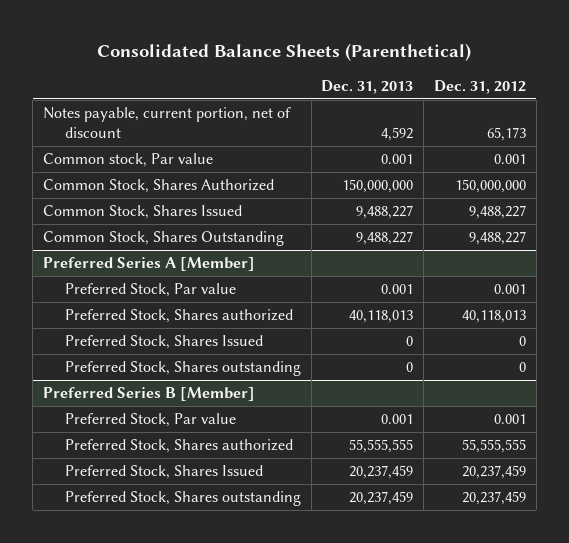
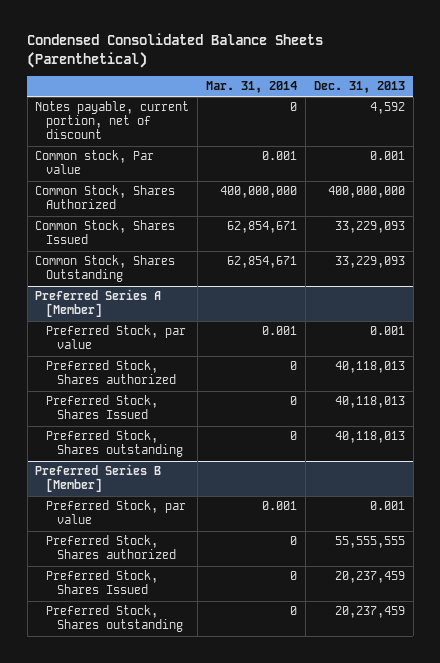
- Consolidated Balance Sheets (Parenthetical)
+ Condensed Consolidated Balance Sheets (Parenthetical)
- | Dec. 31, 2013 | Dec. 31, 2012
+ | Mar. 31, 2014 | Dec. 31, 2013
- Common Stock, Shares Authorized | 150,000,000 | 150,000,000
- Common Stock, Shares Issued | 9,488,227 | 9,488,227
- Common Stock, Shares Outstanding | 9,488,227 | 9,488,227
+ Common Stock, Shares Authorized | 400,000,000 | 400,000,000
+ Common Stock, Shares Issued | 62,854,671 | 33,229,093
+ Common Stock, Shares Outstanding | 62,854,671 | 33,229,093
@ Preferred Series A [Member]
- Preferred Stock, Par value | 0.001 | 0.001
+ Preferred Stock, par value | 0.001 | 0.001
- Preferred Stock, Shares Issued | 0 | 0
- Preferred Stock, Shares outstanding | 0 | 0
+ Preferred Stock, Shares Issued | 0 | 40,118,013
+ Preferred Stock, Shares outstanding | 0 | 40,118,013
@ Preferred Series B [Member]
- Preferred Stock, Par value | 0.001 | 0.001
+ Preferred Stock, par value | 0.001 | 0.001

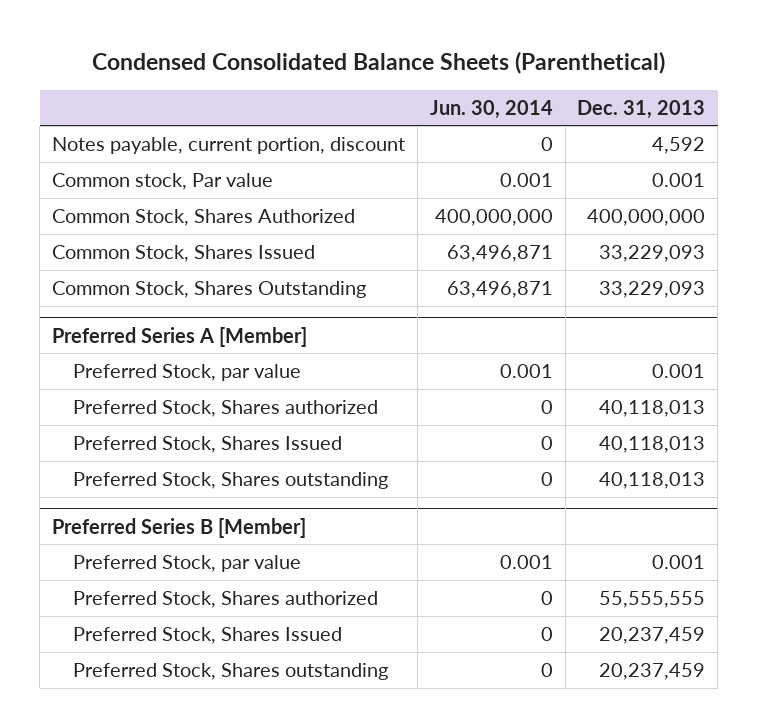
- | Mar. 31, 2014 | Dec. 31, 2013
+ | Jun. 30, 2014 | Dec. 31, 2013
- Notes payable, current portion, net of discount | 0 | 4,592
+ Notes payable, current portion, discount | 0 | 4,592

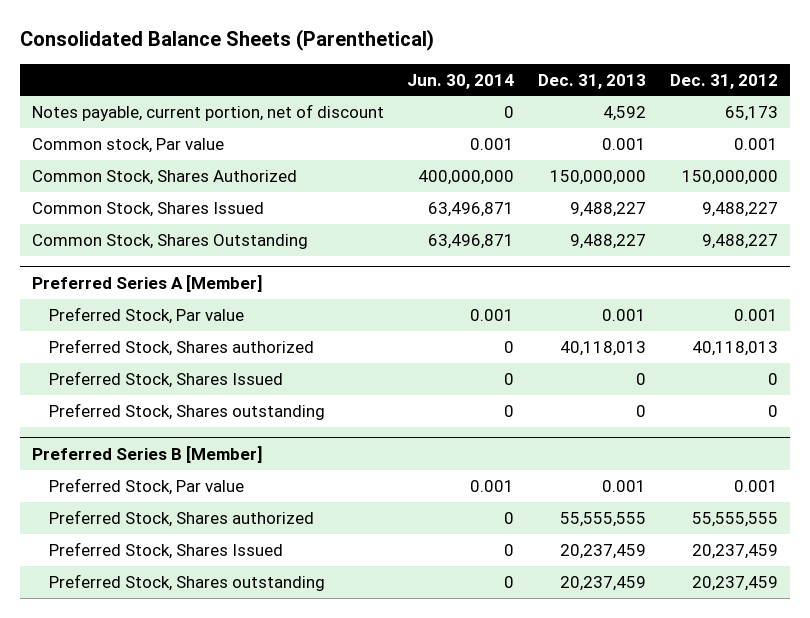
- Condensed Consolidated Balance Sheets (Parenthetical)
+ Consolidated Balance Sheets (Parenthetical)
- | Jun. 30, 2014 | Dec. 31, 2013
+ | Jun. 30, 2014 | Dec. 31, 2013 | Dec. 31, 2012
- Notes payable, current portion, discount | 0 | 4,592
+ Notes payable, current portion, net of discount | 0 | 4,592 | 65,173
- Common Stock, Shares Authorized | 400,000,000 | 400,000,000
- Common Stock, Shares Issued | 63,496,871 | 33,229,093
- Common Stock, Shares Outstanding | 63,496,871 | 33,229,093
+ Common Stock, Shares Authorized | 400,000,000 | 150,000,000 | 150,000,000
+ Common Stock, Shares Issued | 63,496,871 | 9,488,227 | 9,488,227
+ Common Stock, Shares Outstanding | 63,496,871 | 9,488,227 | 9,488,227
@ Preferred Series A [Member]
- Preferred Stock, par value | 0.001 | 0.001
+ Preferred Stock, Par value | 0.001 | 0.001 | 0.001
- Preferred Stock, Shares Issued | 0 | 40,118,013
- Preferred Stock, Shares outstanding | 0 | 40,118,013
+ Preferred Stock, Shares Issued | 0 | 0 | 0
+ Preferred Stock, Shares outstanding | 0 | 0 | 0
@ Preferred Series B [Member]
- Preferred Stock, par value | 0.001 | 0.001
+ Preferred Stock, Par value | 0.001 | 0.001 | 0.001

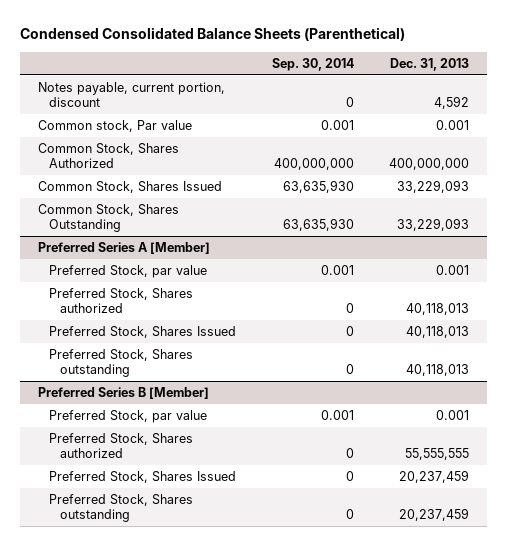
- Consolidated Balance Sheets (Parenthetical)
+ Condensed Consolidated Balance Sheets (Parenthetical)
- | Jun. 30, 2014 | Dec. 31, 2013 | Dec. 31, 2012
+ | Sep. 30, 2014 | Dec. 31, 2013
- Notes payable, current portion, net of discount | 0 | 4,592 | 65,173
+ Notes payable, current portion, discount | 0 | 4,592
- Common Stock, Shares Authorized | 400,000,000 | 150,000,000 | 150,000,000
- Common Stock, Shares Issued | 63,496,871 | 9,488,227 | 9,488,227
- Common Stock, Shares Outstanding | 63,496,871 | 9,488,227 | 9,488,227
+ Common Stock, Shares Authorized | 400,000,000 | 400,000,000
+ Common Stock, Shares Issued | 63,635,930 | 33,229,093
+ Common Stock, Shares Outstanding | 63,635,930 | 33,229,093
@ Preferred Series A [Member]
- Preferred Stock, Par value | 0.001 | 0.001 | 0.001
+ Preferred Stock, par value | 0.001 | 0.001
- Preferred Stock, Shares Issued | 0 | 0 | 0
- Preferred Stock, Shares outstanding | 0 | 0 | 0
+ Preferred Stock, Shares Issued | 0 | 40,118,013
+ Preferred Stock, Shares outstanding | 0 | 40,118,013
@ Preferred Series B [Member]
- Preferred Stock, Par value | 0.001 | 0.001 | 0.001
+ Preferred Stock, par value | 0.001 | 0.001

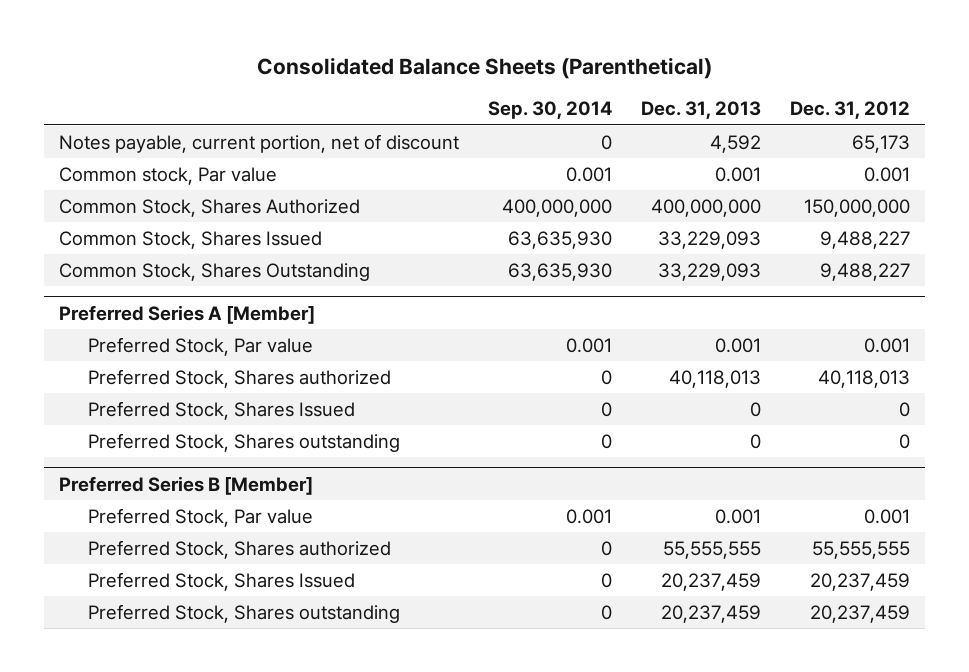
- Condensed Consolidated Balance Sheets (Parenthetical)
+ Consolidated Balance Sheets (Parenthetical)
- | Sep. 30, 2014 | Dec. 31, 2013
+ | Sep. 30, 2014 | Dec. 31, 2013 | Dec. 31, 2012
- Notes payable, current portion, discount | 0 | 4,592
+ Notes payable, current portion, net of discount | 0 | 4,592 | 65,173
@ Preferred Series A [Member]
- Preferred Stock, par value | 0.001 | 0.001
+ Preferred Stock, Par value | 0.001 | 0.001 | 0.001
- Preferred Stock, Shares Issued | 0 | 40,118,013
- Preferred Stock, Shares outstanding | 0 | 40,118,013
+ Preferred Stock, Shares Issued | 0 | 0 | 0
+ Preferred Stock, Shares outstanding | 0 | 0 | 0
@ Preferred Series B [Member]
- Preferred Stock, par value | 0.001 | 0.001
+ Preferred Stock, Par value | 0.001 | 0.001 | 0.001

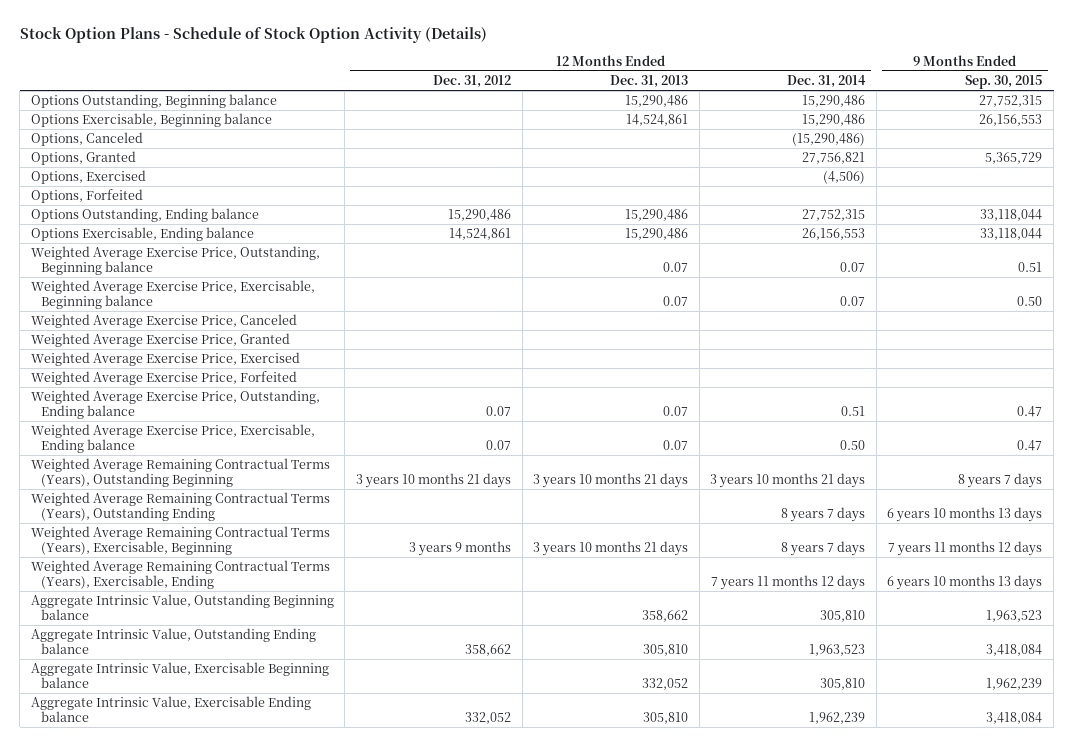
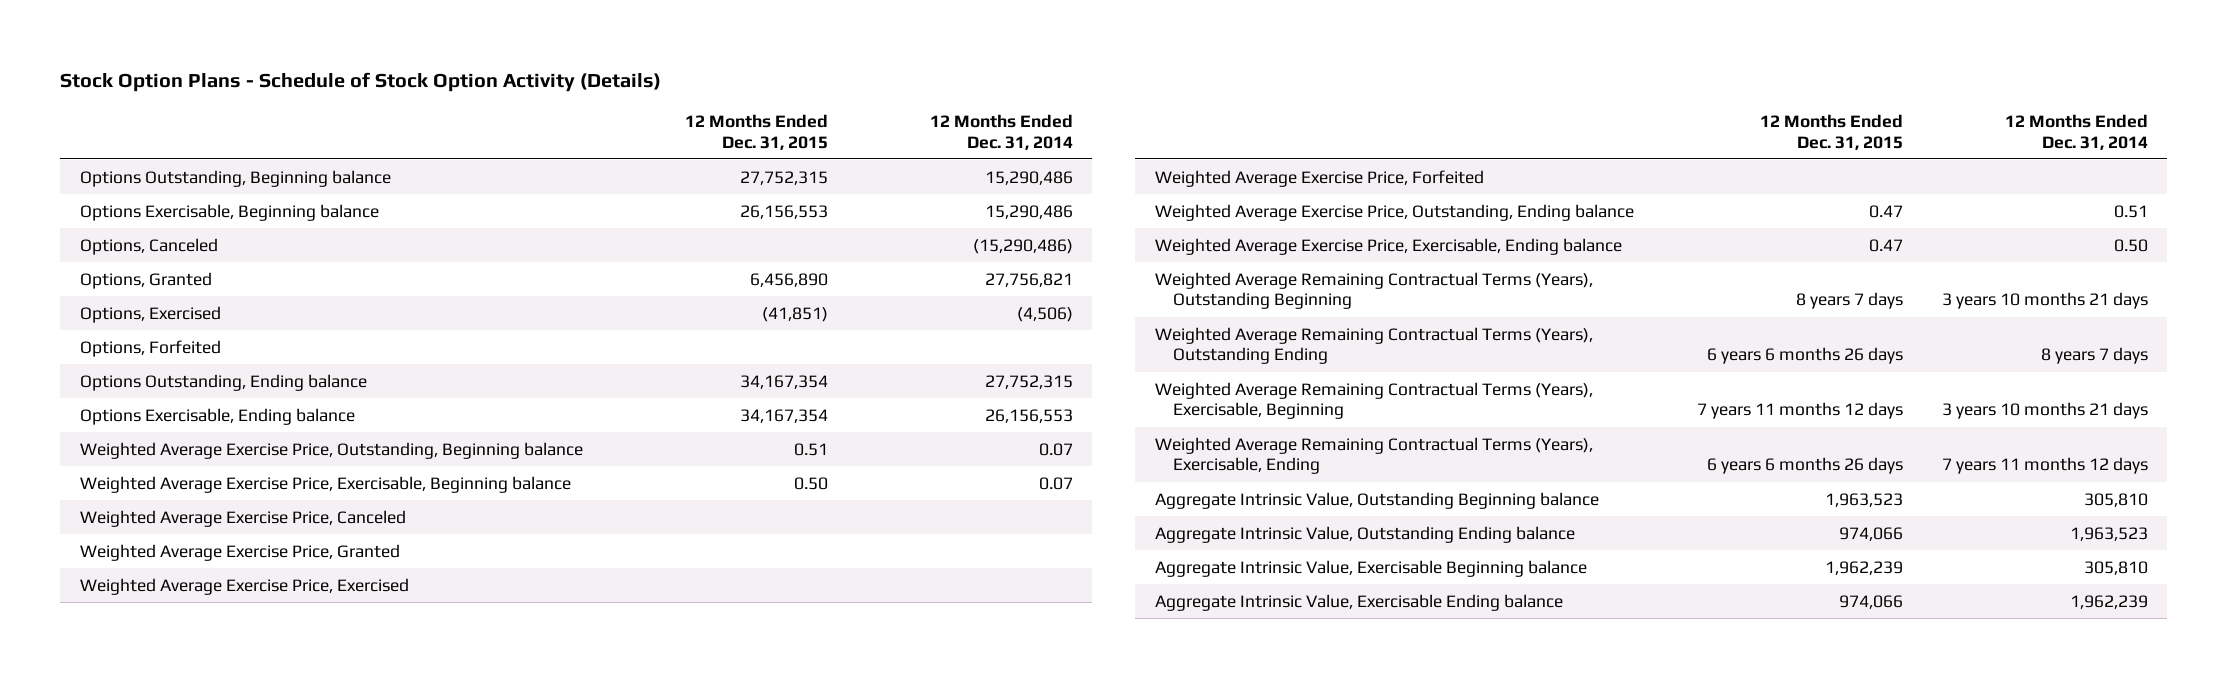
- | 12 Months Ended Dec. 31, 2012 | 12 Months Ended Dec. 31, 2013 | 12 Months Ended Dec. 31, 2014 | 9 Months Ended Sep. 30, 2015
+ | 12 Months Ended Dec. 31, 2015 | 12 Months Ended Dec. 31, 2014
- Weighted Average Remaining Contractual Terms (Years), Exercisable, Beginning | 3 years 9 months | 3 years 10 months 21 days | 8 years 7 days | 7 years 11 months 12 days
+ Weighted Average Remaining Contractual Terms (Years), Exercisable, Beginning | 7 years 11 months 12 days | 3 years 10 months 21 days

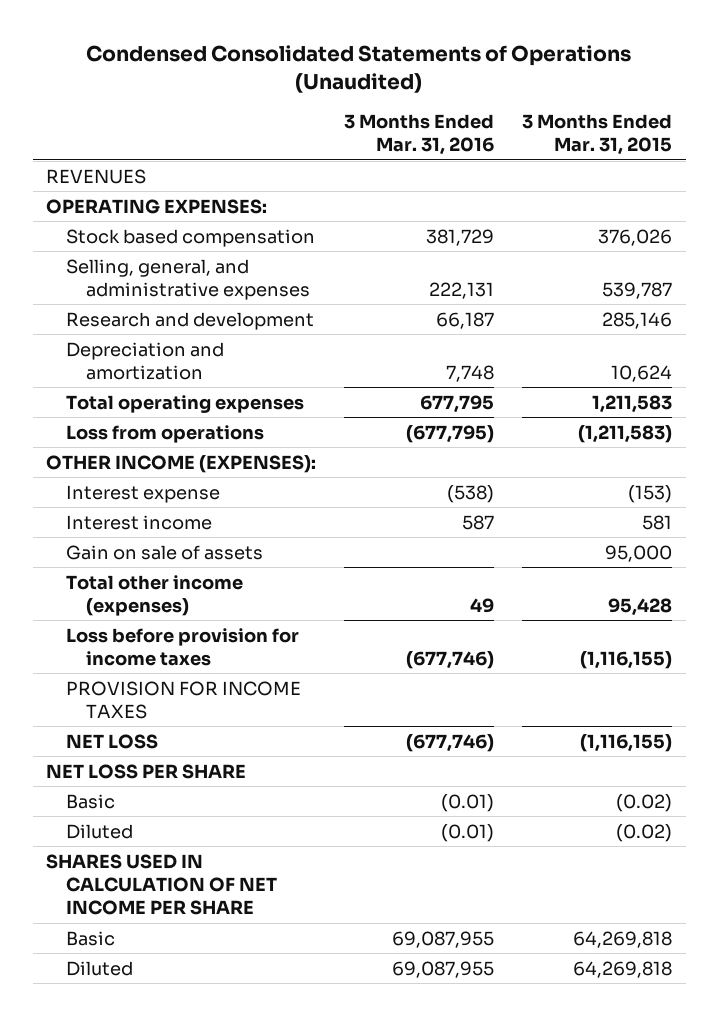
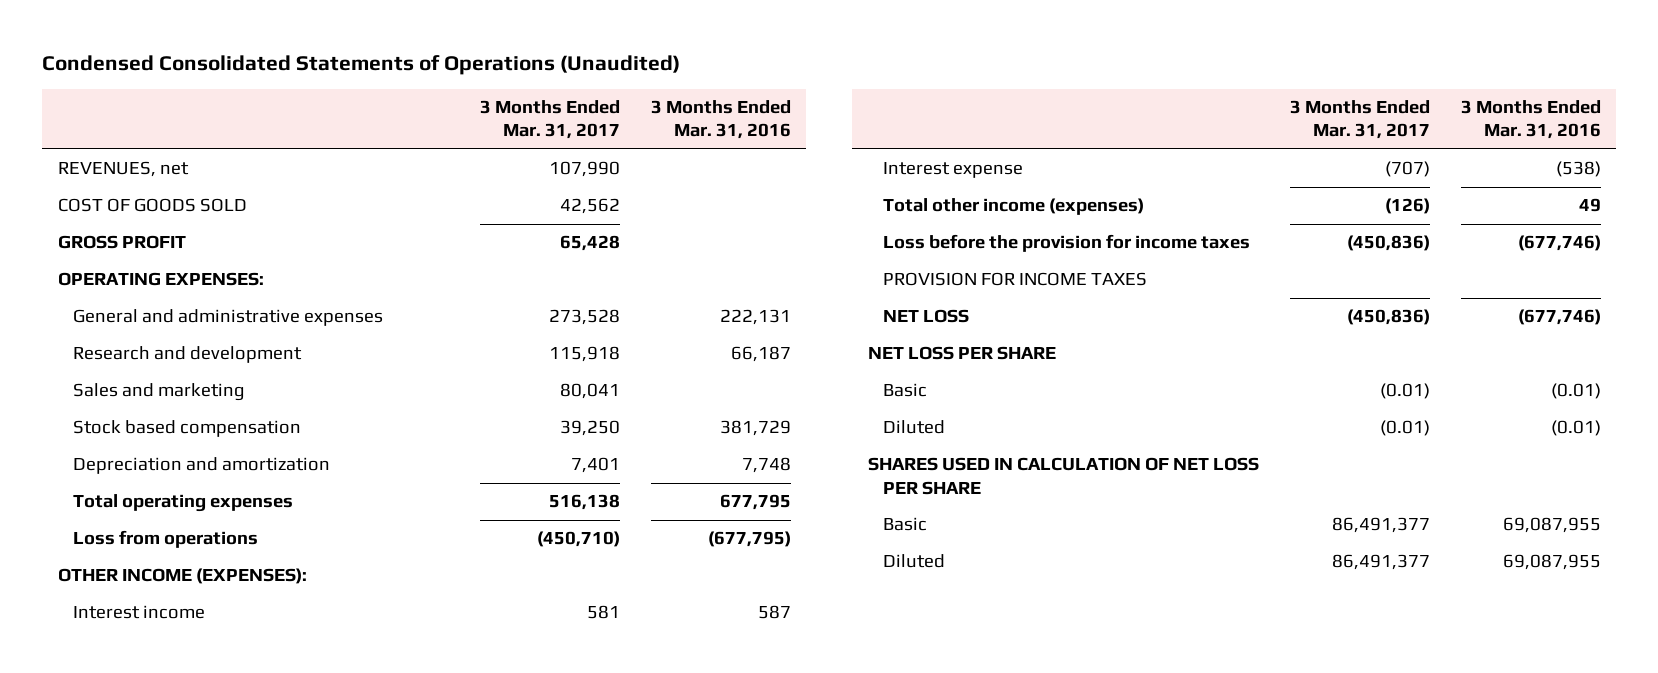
- | 3 Months Ended Mar. 31, 2016 | 3 Months Ended Mar. 31, 2015
+ | 3 Months Ended Mar. 31, 2017 | 3 Months Ended Mar. 31, 2016
- REVENUES
+ REVENUES, net | 107,990 |
+ COST OF GOODS SOLD | 42,562 |
+ GROSS PROFIT | 65,428 |
- Selling, general, and administrative expenses | 222,131 | 539,787
+ General and administrative expenses | 273,528 | 222,131
+ Sales and marketing | 80,041 |
moved down: Stock based compensation | 39,250 | 381,729
- Gain on sale of assets | | 95,000
moved down: Interest expense | (707) | (538)
- Loss before provision for income taxes | (677,746) | (1,116,155)
+ Loss before the provision for income taxes | (450,836) | (677,746)
- SHARES USED IN CALCULATION OF NET INCOME PER SHARE
+ SHARES USED IN CALCULATION OF NET LOSS PER SHARE

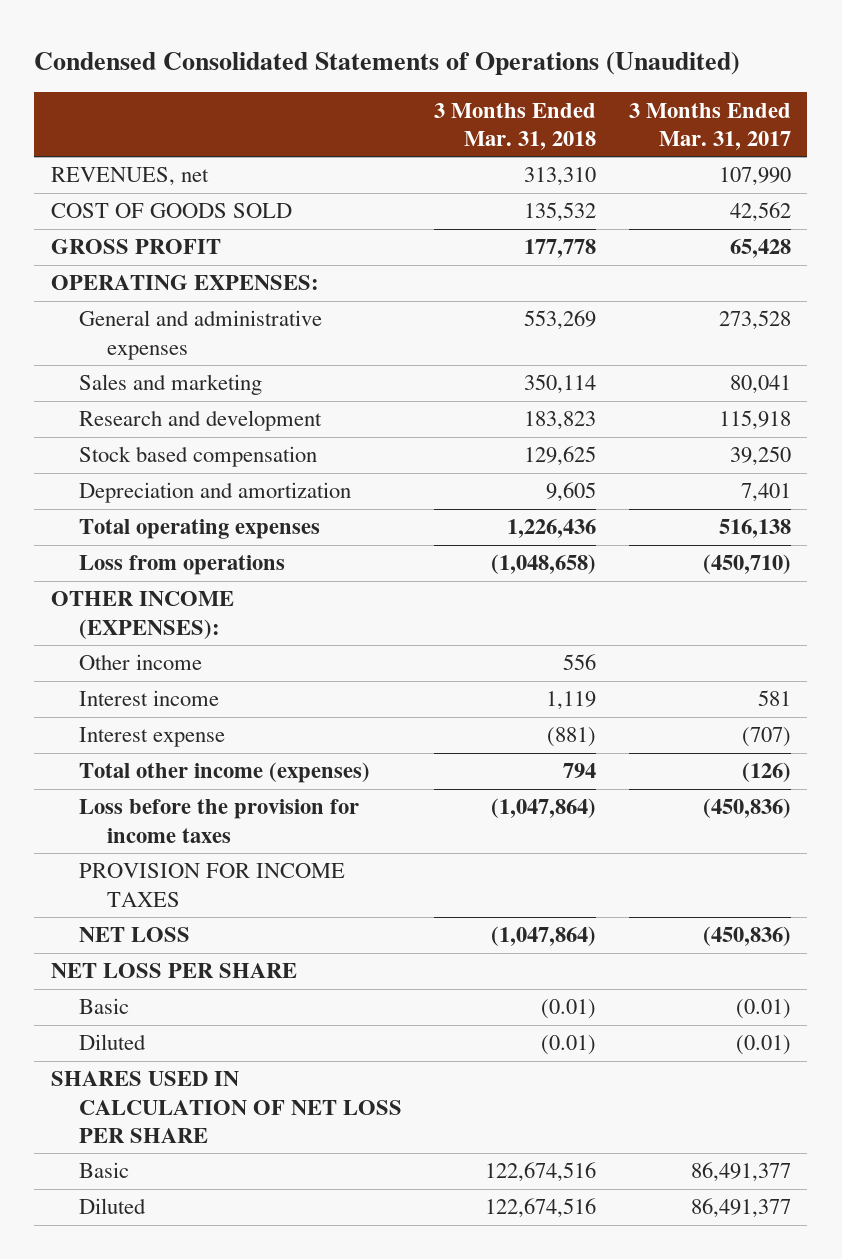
- | 3 Months Ended Mar. 31, 2017 | 3 Months Ended Mar. 31, 2016
+ | 3 Months Ended Mar. 31, 2018 | 3 Months Ended Mar. 31, 2017
moved down: Research and development | 183,823 | 115,918
+ Other income | 556 |

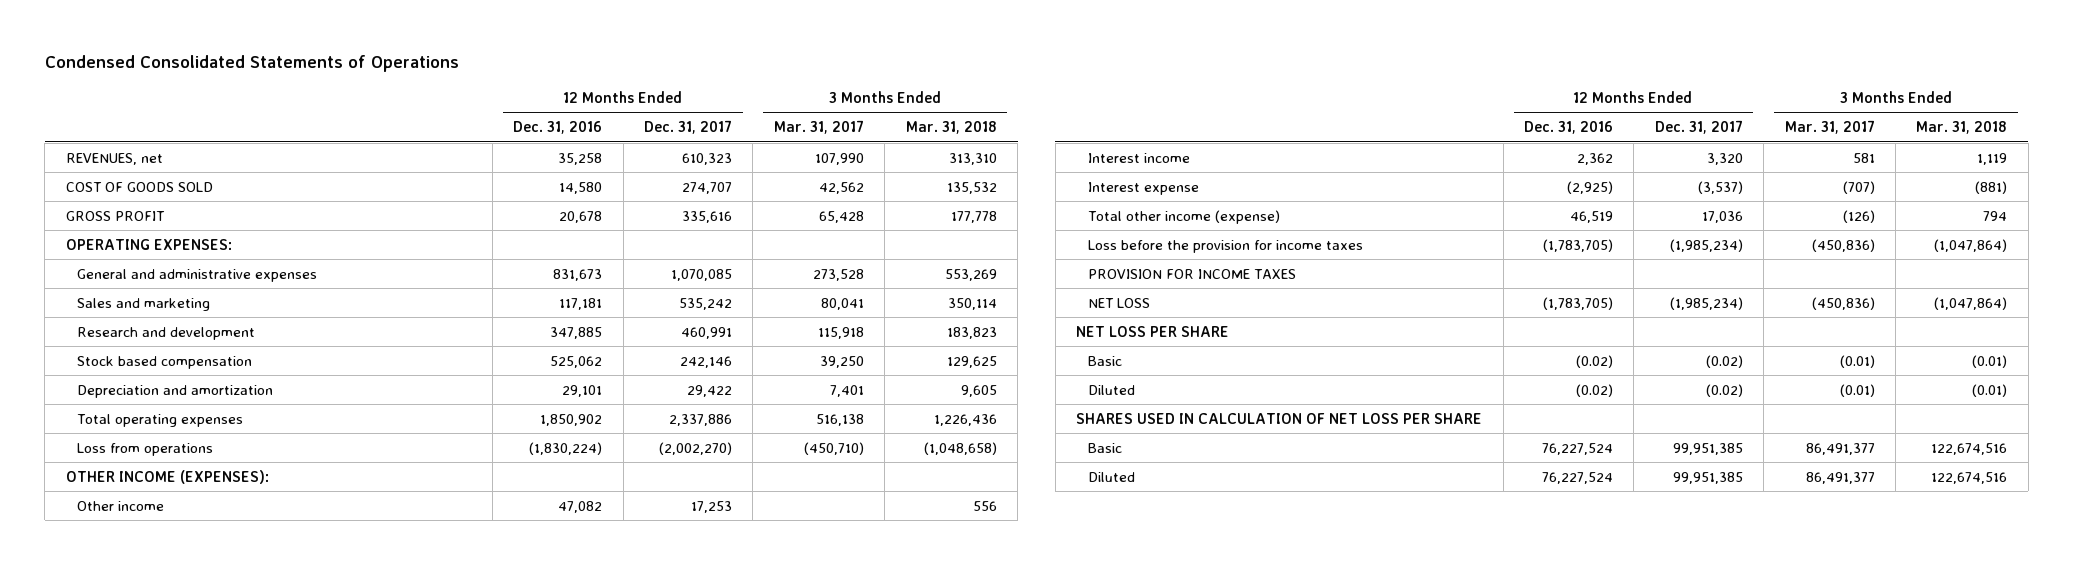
- Condensed Consolidated Statements of Operations (Unaudited)
+ Condensed Consolidated Statements of Operations
- | 3 Months Ended Mar. 31, 2018 | 3 Months Ended Mar. 31, 2017
+ | 12 Months Ended Dec. 31, 2016 | 12 Months Ended Dec. 31, 2017 | 3 Months Ended Mar. 31, 2017 | 3 Months Ended Mar. 31, 2018
- Total other income (expenses) | 794 | (126)
+ Total other income (expense) | 46,519 | 17,036 | (126) | 794

